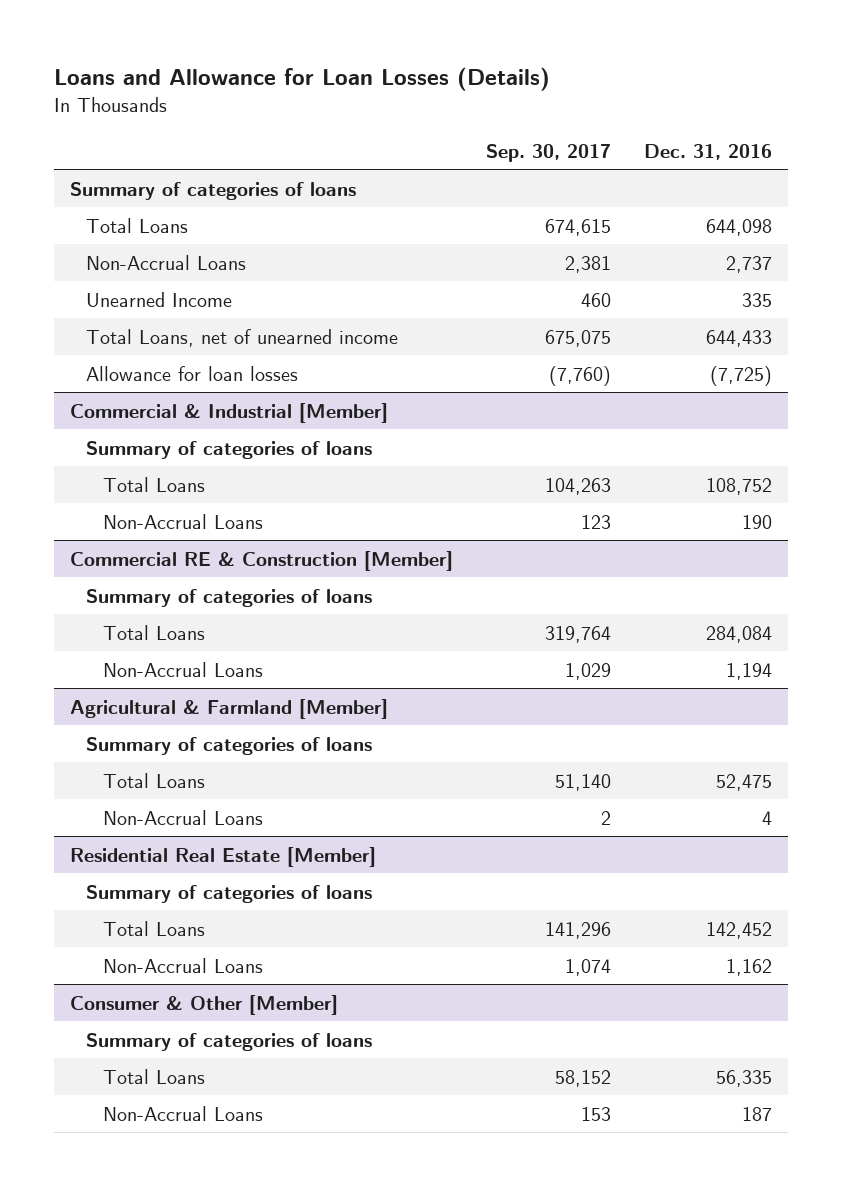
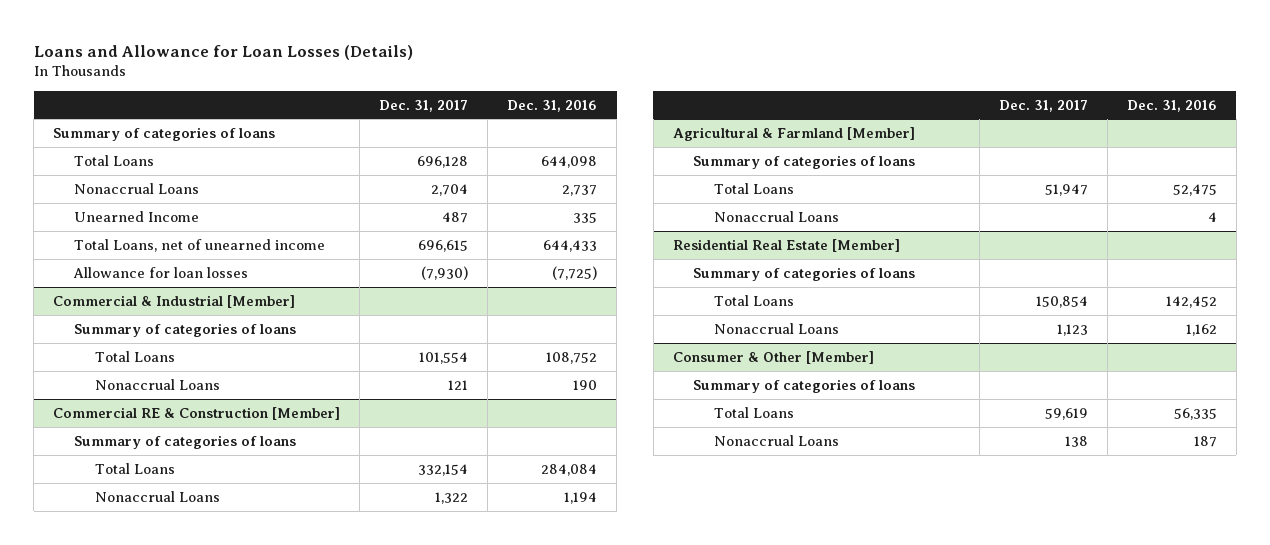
- | Sep. 30, 2017 | Dec. 31, 2016
+ | Dec. 31, 2017 | Dec. 31, 2016
- Non-Accrual Loans | 2,381 | 2,737
+ Nonaccrual Loans | 2,704 | 2,737
@ Commercial & Industrial [Member]
- Non-Accrual Loans | 123 | 190
+ Nonaccrual Loans | 121 | 190
@ Commercial RE & Construction [Member]
- Non-Accrual Loans | 1,029 | 1,194
+ Nonaccrual Loans | 1,322 | 1,194
@ Agricultural & Farmland [Member]
- Non-Accrual Loans | 2 | 4
+ Nonaccrual Loans | | 4
@ Residential Real Estate [Member]
- Non-Accrual Loans | 1,074 | 1,162
+ Nonaccrual Loans | 1,123 | 1,162
@ Consumer & Other [Member]
- Non-Accrual Loans | 153 | 187
+ Nonaccrual Loans | 138 | 187

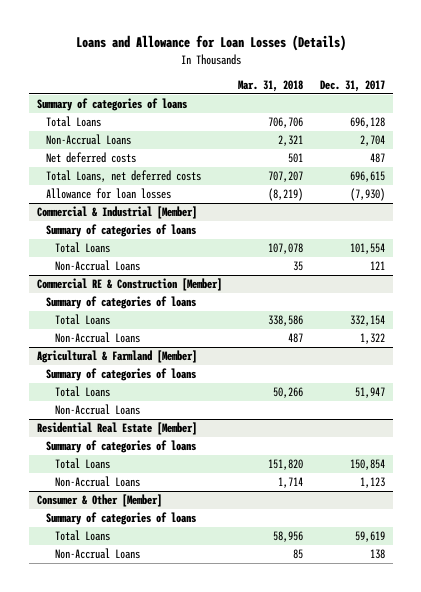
- | Dec. 31, 2017 | Dec. 31, 2016
+ | Mar. 31, 2018 | Dec. 31, 2017
- Nonaccrual Loans | 2,704 | 2,737
- Unearned Income | 487 | 335
- Total Loans, net of unearned income | 696,615 | 644,433
+ Non-Accrual Loans | 2,321 | 2,704
+ Net deferred costs | 501 | 487
+ Total Loans, net deferred costs | 707,207 | 696,615
@ Commercial & Industrial [Member]
- Nonaccrual Loans | 121 | 190
+ Non-Accrual Loans | 35 | 121
@ Commercial RE & Construction [Member]
- Nonaccrual Loans | 1,322 | 1,194
+ Non-Accrual Loans | 487 | 1,322
@ Agricultural & Farmland [Member]
- Nonaccrual Loans | | 4
+ Non-Accrual Loans
@ Residential Real Estate [Member]
- Nonaccrual Loans | 1,123 | 1,162
+ Non-Accrual Loans | 1,714 | 1,123
@ Consumer & Other [Member]
- Nonaccrual Loans | 138 | 187
+ Non-Accrual Loans | 85 | 138

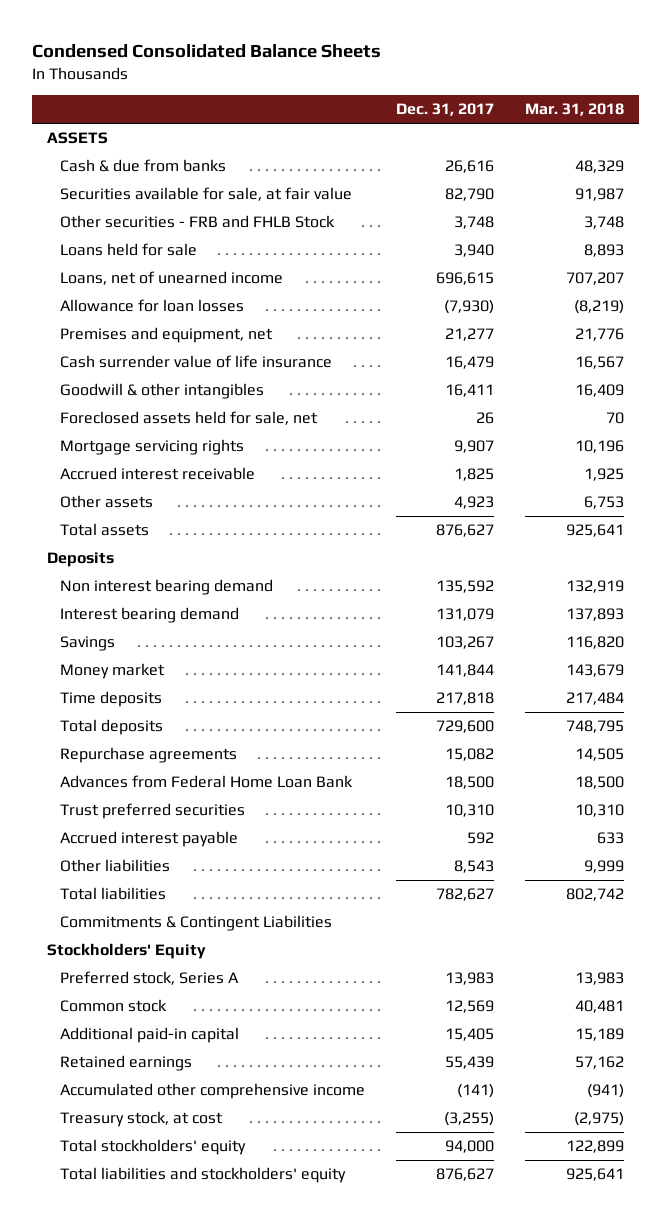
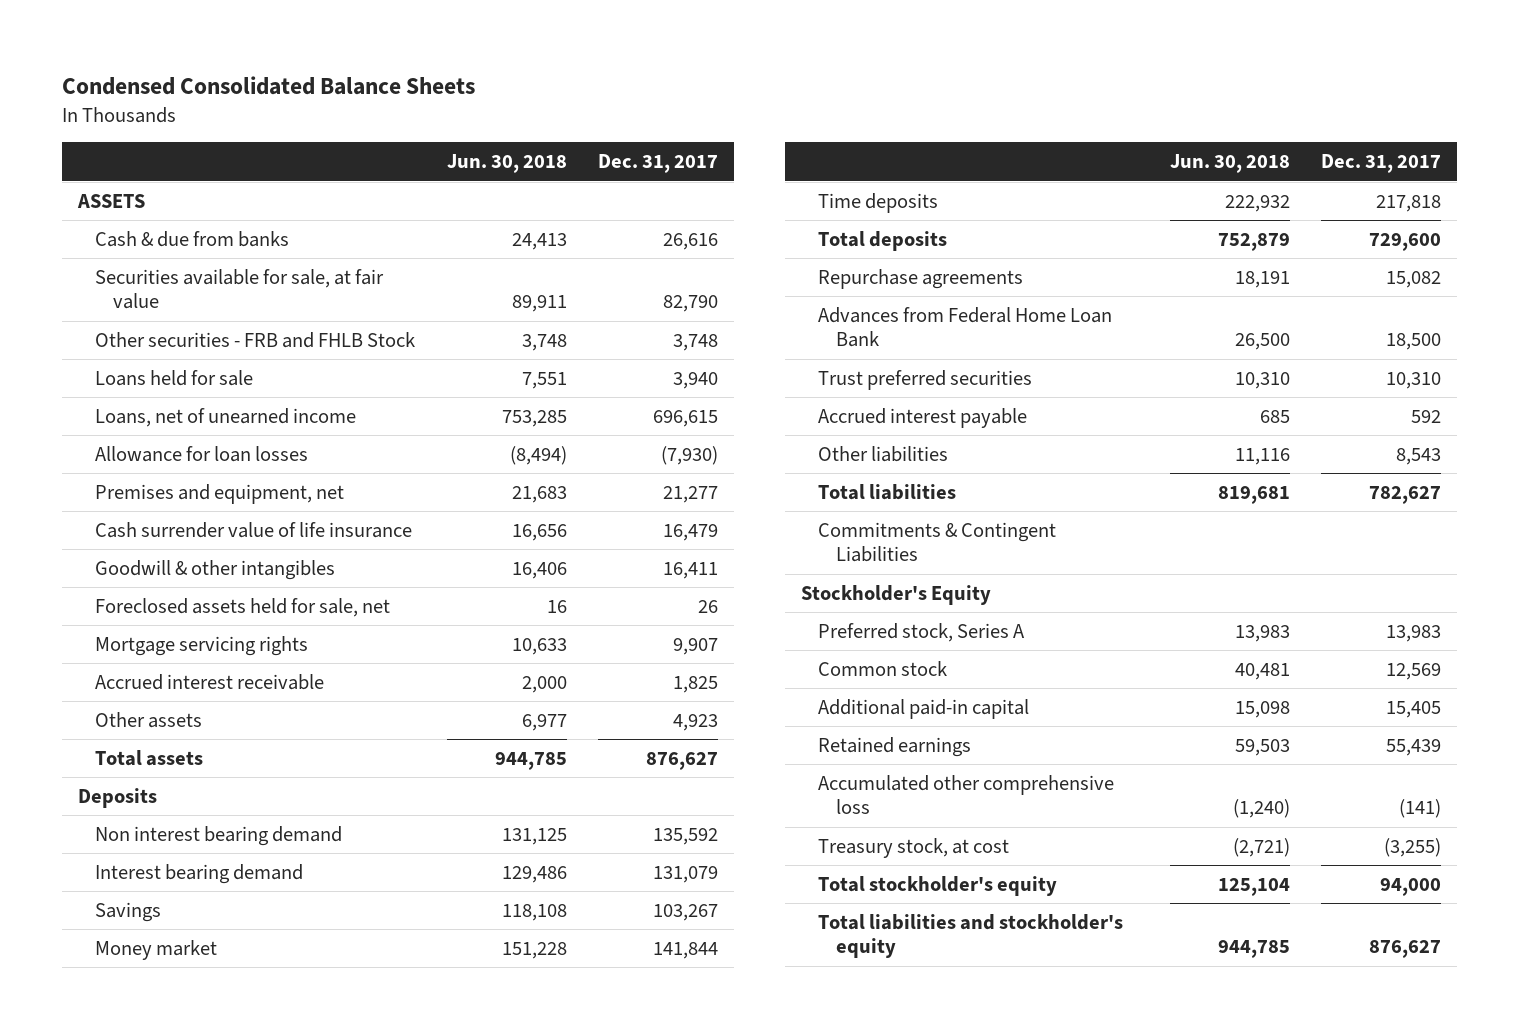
- | Dec. 31, 2017 | Mar. 31, 2018
+ | Jun. 30, 2018 | Dec. 31, 2017
- Stockholders' Equity
+ Stockholder's Equity
- Accumulated other comprehensive income | (141) | (941)
+ Accumulated other comprehensive loss | (1,240) | (141)
- Total stockholders' equity | 94,000 | 122,899
- Total liabilities and stockholders' equity | 876,627 | 925,641
+ Total stockholder's equity | 125,104 | 94,000
+ Total liabilities and stockholder's equity | 944,785 | 876,627

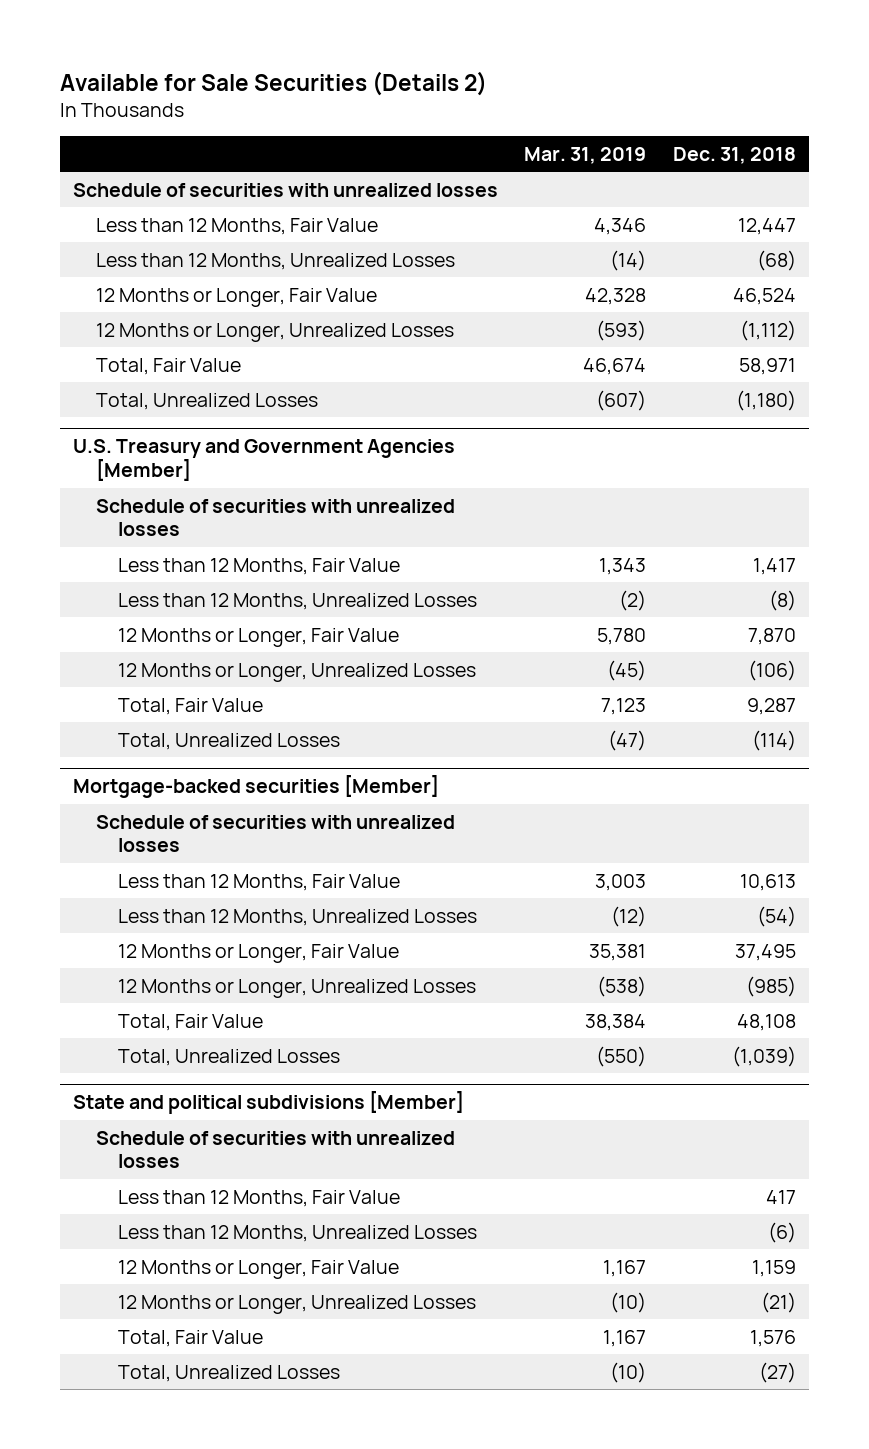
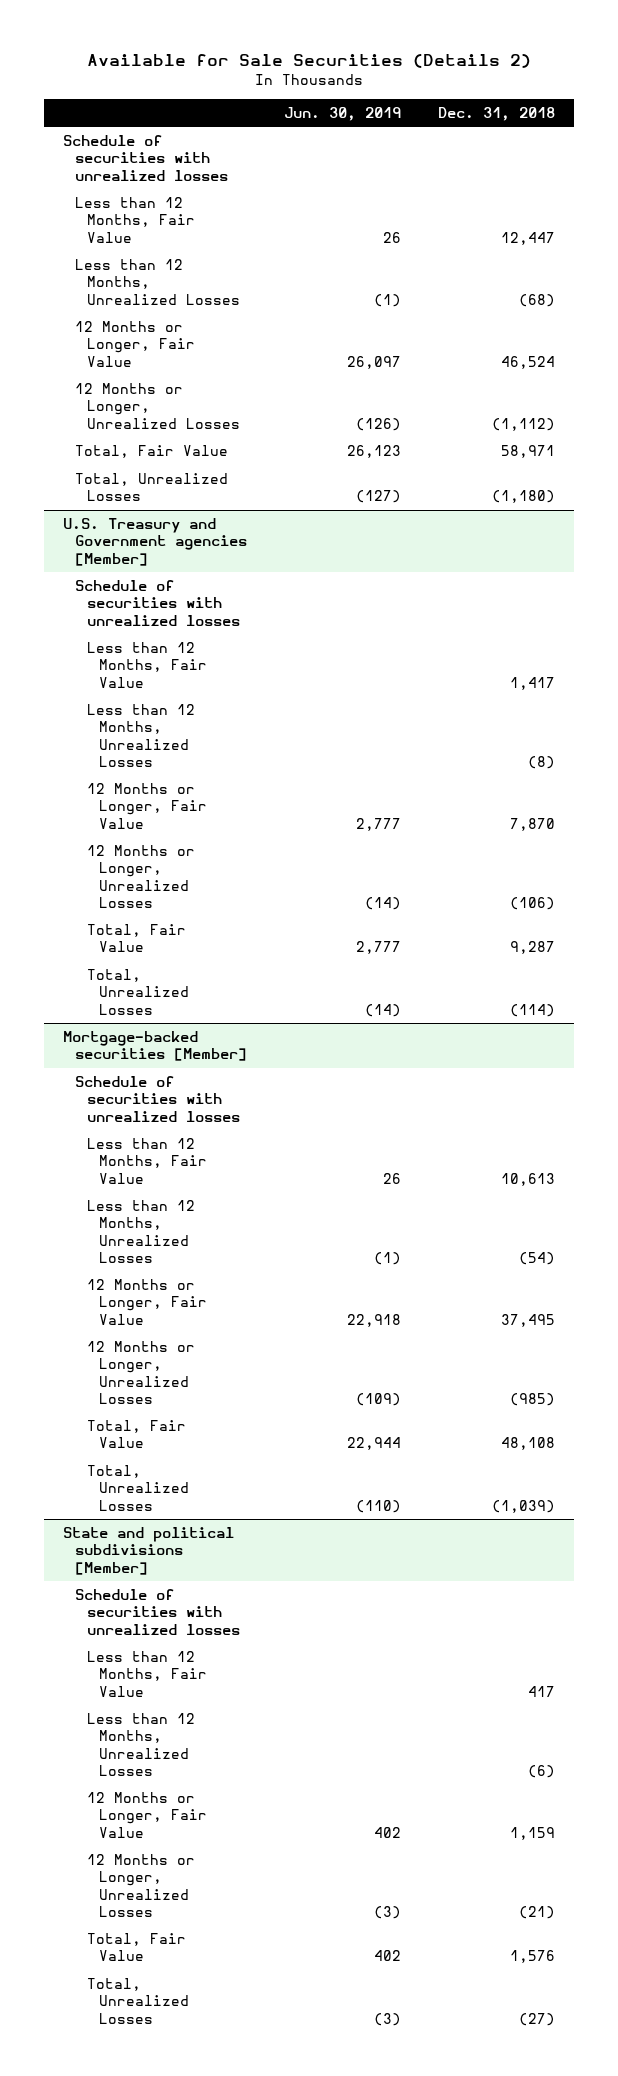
- | Mar. 31, 2019 | Dec. 31, 2018
+ | Jun. 30, 2019 | Dec. 31, 2018
- U.S. Treasury and Government Agencies [Member]
+ U.S. Treasury and Government agencies [Member]

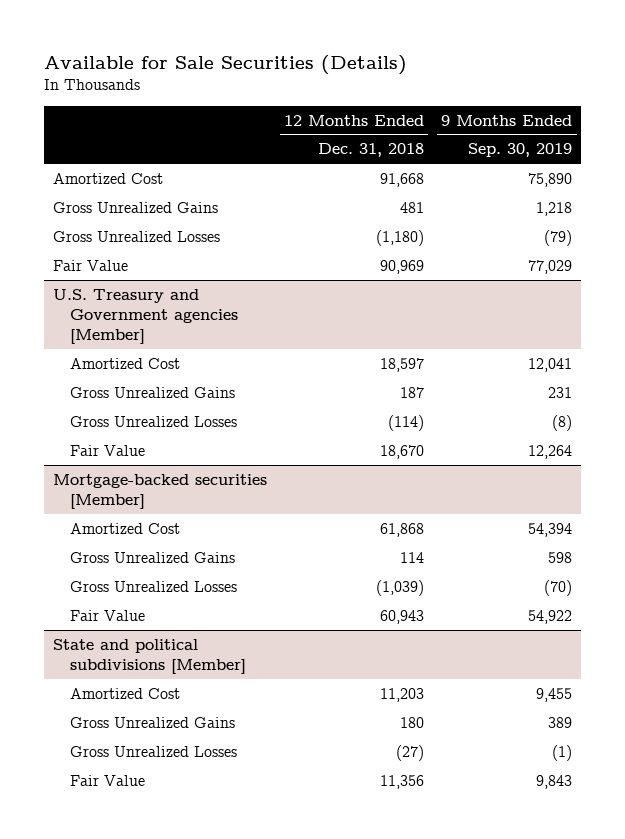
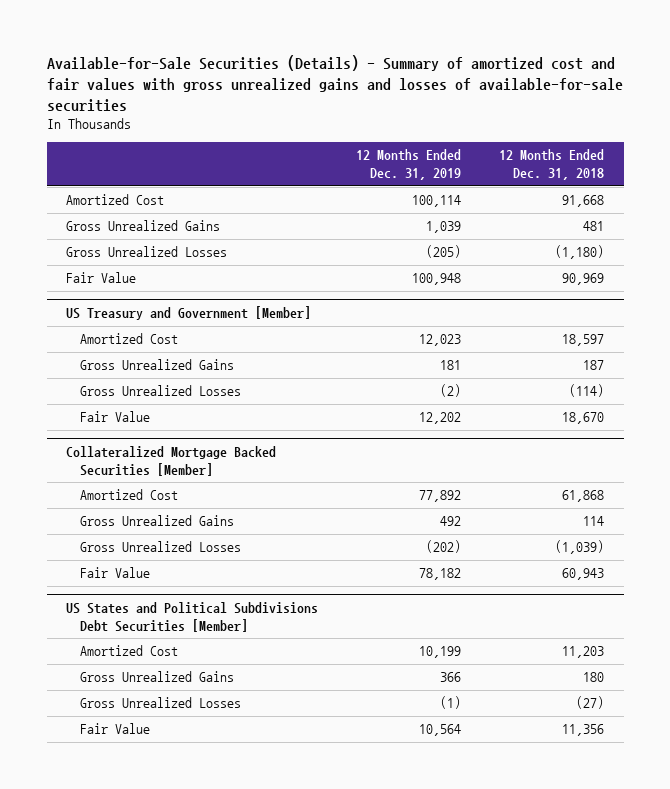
- Available for Sale Securities (Details)
+ Available-for-Sale Securities (Details) - Summary of amortized cost and fair values with gross unrealized gains and losses of available-for-sale securities
- | 12 Months Ended Dec. 31, 2018 | 9 Months Ended Sep. 30, 2019
+ | 12 Months Ended Dec. 31, 2019 | 12 Months Ended Dec. 31, 2018
- U.S. Treasury and Government agencies [Member]
+ US Treasury and Government [Member]
- Mortgage-backed securities [Member]
+ Collateralized Mortgage Backed Securities [Member]
- State and political subdivisions [Member]
+ US States and Political Subdivisions Debt Securities [Member]

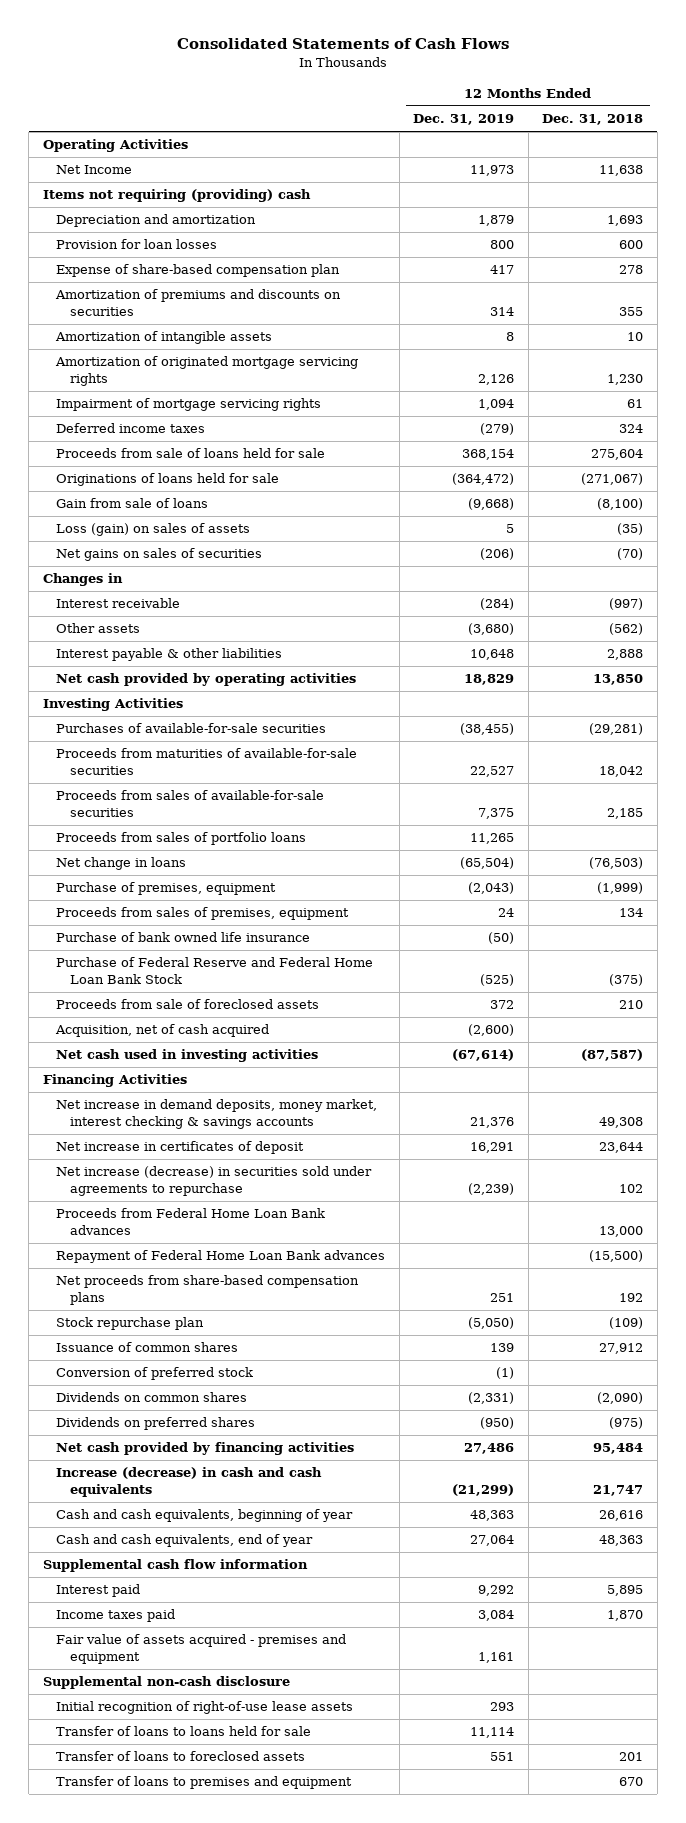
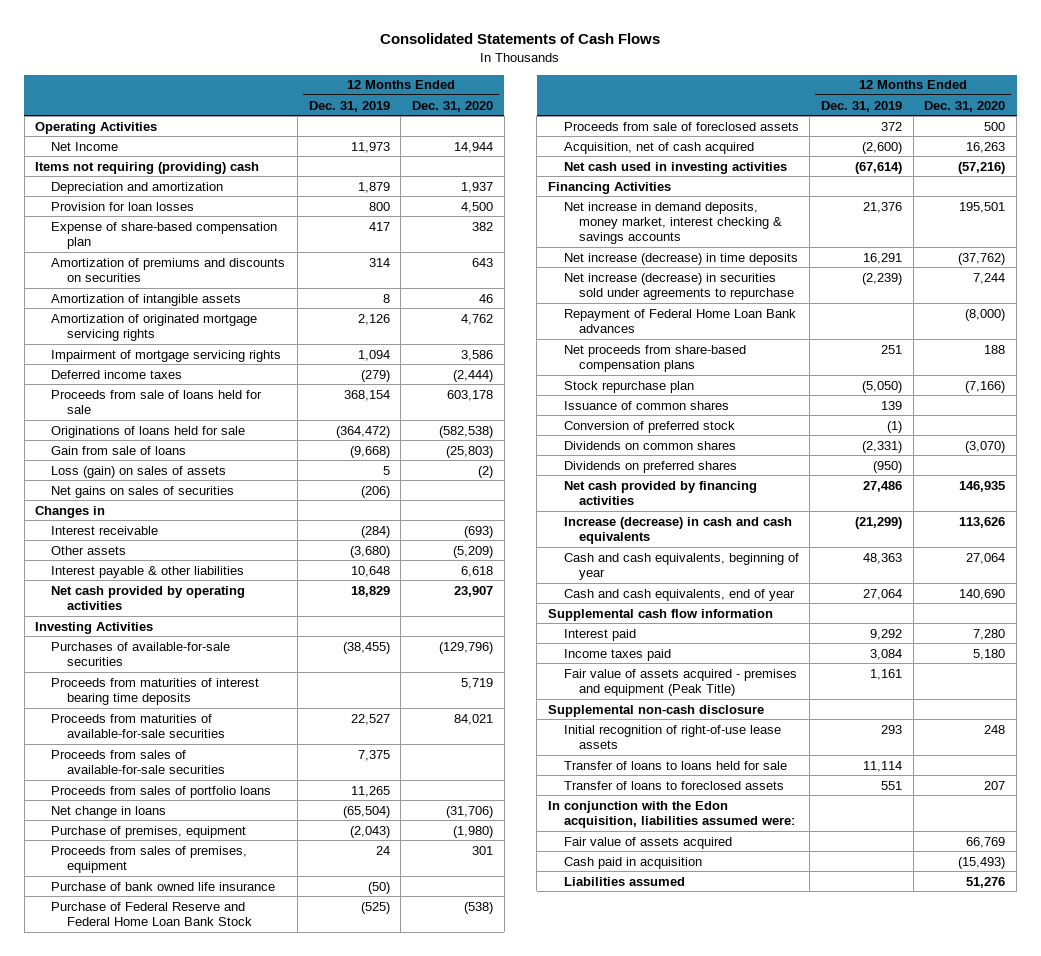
- | 12 Months Ended Dec. 31, 2019 | 12 Months Ended Dec. 31, 2018
+ | 12 Months Ended Dec. 31, 2019 | 12 Months Ended Dec. 31, 2020
+ Proceeds from maturities of interest bearing time deposits | | 5,719
- Net increase in certificates of deposit | 16,291 | 23,644
+ Net increase (decrease) in time deposits | 16,291 | (37,762)
- Proceeds from Federal Home Loan Bank advances | | 13,000
- Fair value of assets acquired - premises and equipment | 1,161 |
+ Fair value of assets acquired - premises and equipment (Peak Title) | 1,161 |
- Transfer of loans to premises and equipment | | 670
+ In conjunction with the Edon acquisition, liabilities assumed were:
+ Fair value of assets acquired | | 66,769
+ Cash paid in acquisition | | (15,493)
+ Liabilities assumed | | 51,276

